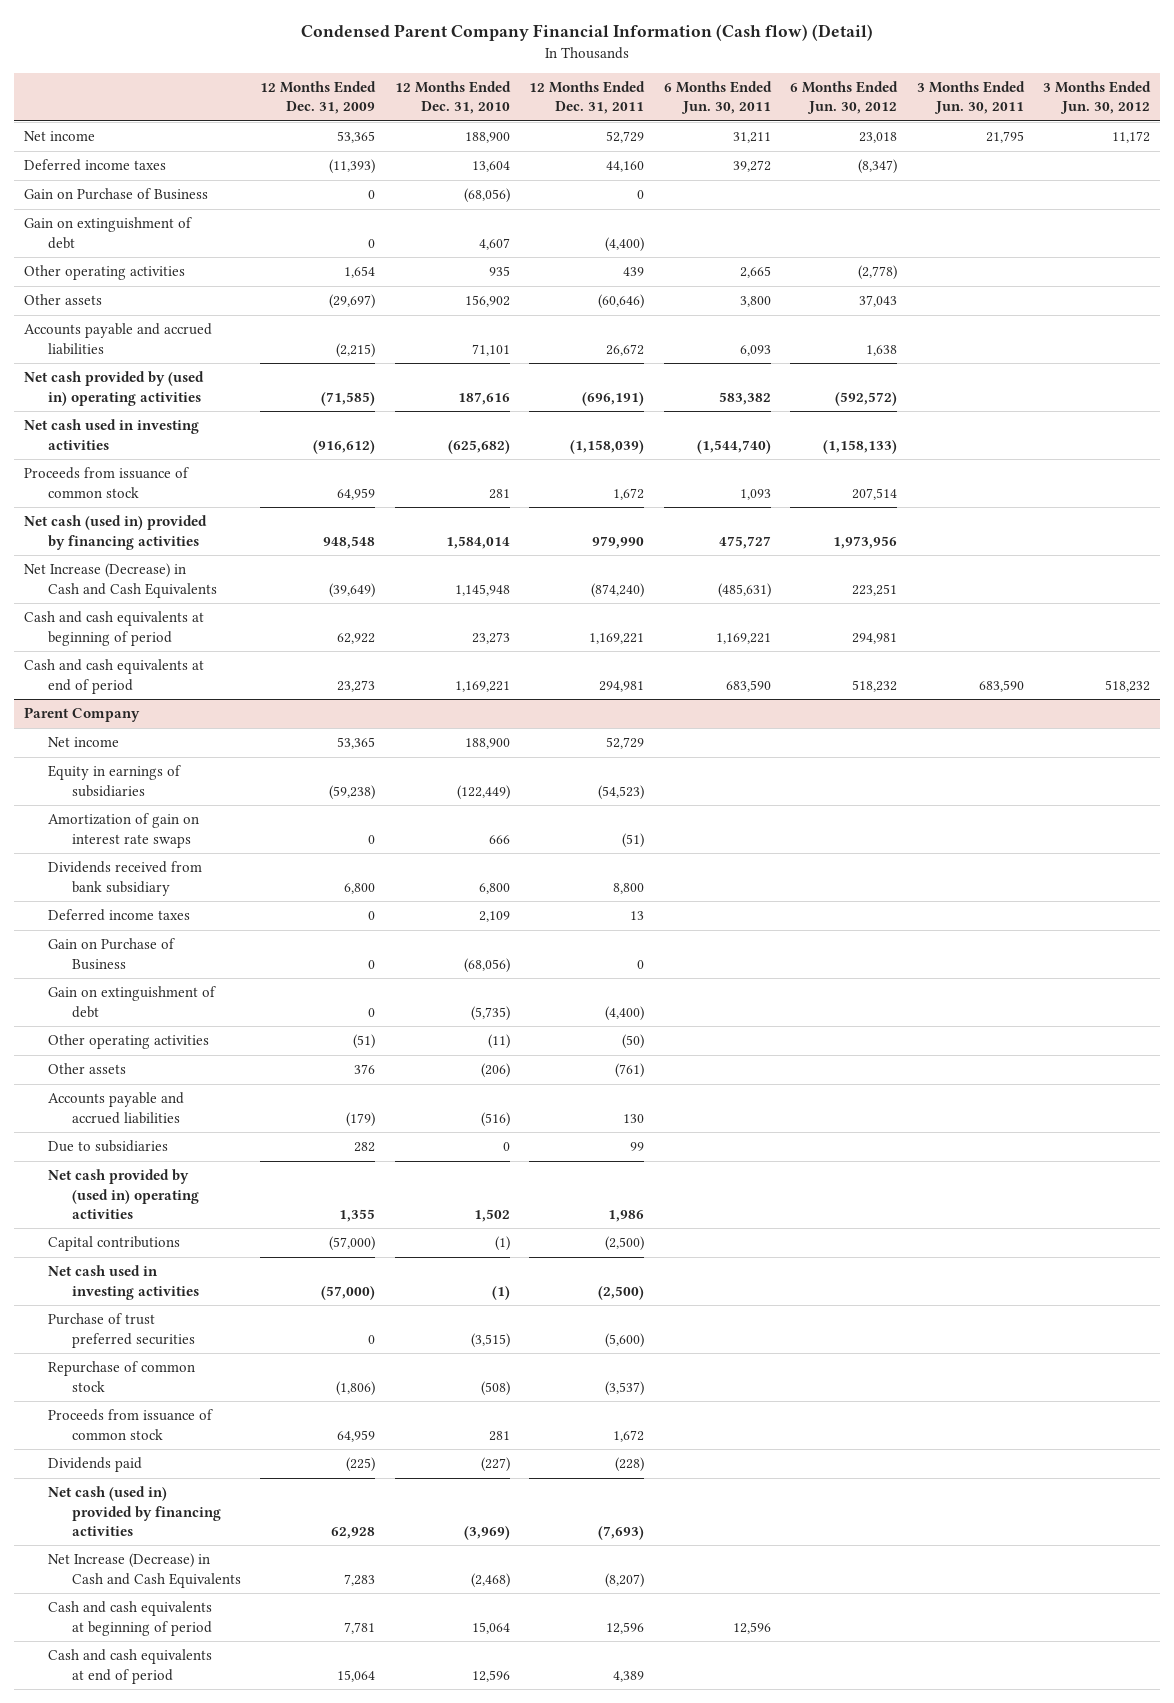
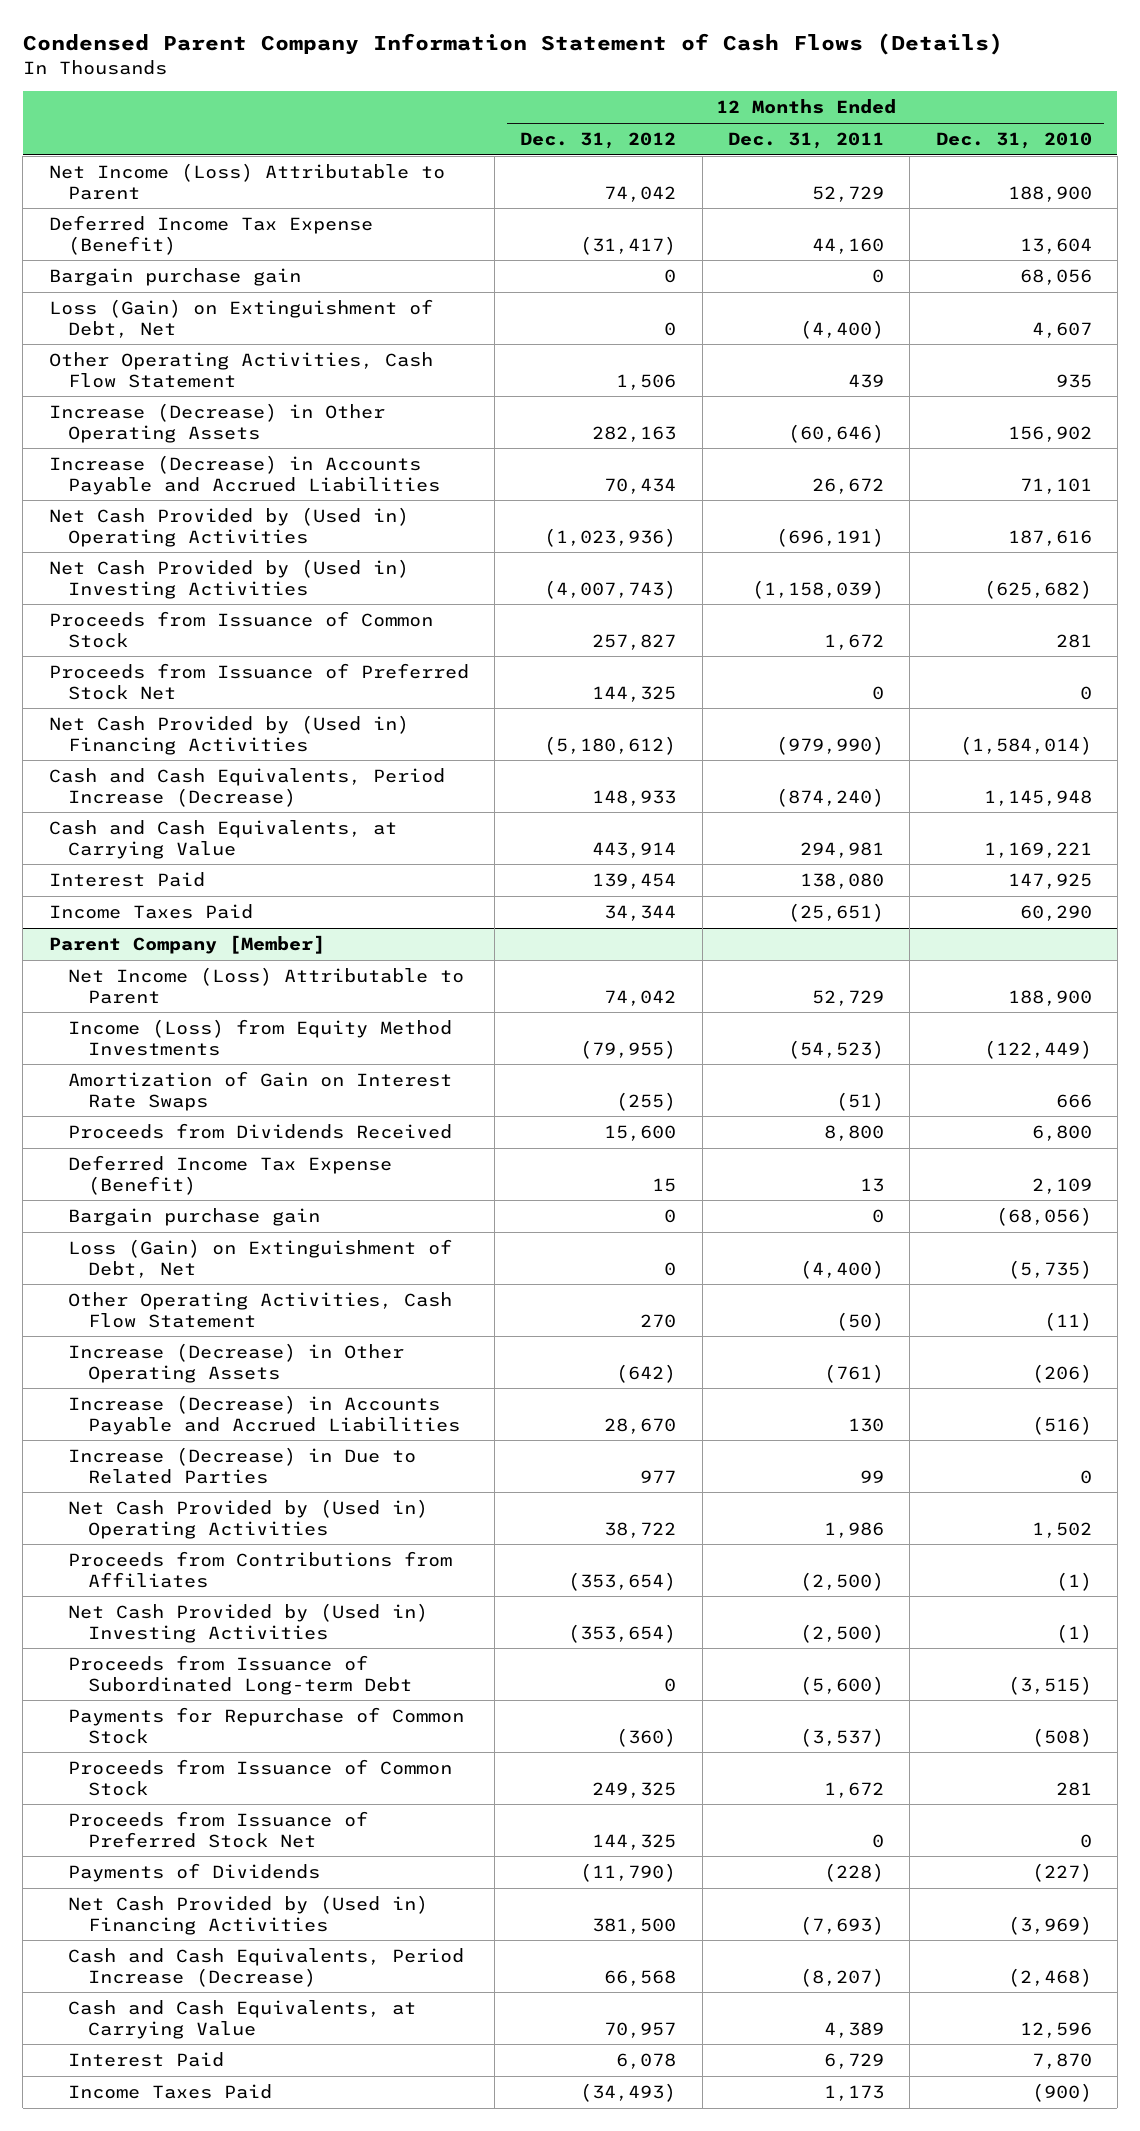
- Condensed Parent Company Financial Information (Cash flow) (Detail)
+ Condensed Parent Company Information Statement of Cash Flows (Details)
- | 12 Months Ended Dec. 31, 2009 | 12 Months Ended Dec. 31, 2010 | 12 Months Ended Dec. 31, 2011 | 6 Months Ended Jun. 30, 2011 | 6 Months Ended Jun. 30, 2012 | 3 Months Ended Jun. 30, 2011 | 3 Months Ended Jun. 30, 2012
+ | 12 Months Ended Dec. 31, 2012 | 12 Months Ended Dec. 31, 2011 | 12 Months Ended Dec. 31, 2010
- Net income | 53,365 | 188,900 | 52,729 | 31,211 | 23,018 | 21,795 | 11,172
- Deferred income taxes | (11,393) | 13,604 | 44,160 | 39,272 | (8,347) | |
- Gain on Purchase of Business | 0 | (68,056) | 0 | | | |
- Gain on extinguishment of debt | 0 | 4,607 | (4,400) | | | |
- Other operating activities | 1,654 | 935 | 439 | 2,665 | (2,778) | |
- Other assets | (29,697) | 156,902 | (60,646) | 3,800 | 37,043 | |
- Accounts payable and accrued liabilities | (2,215) | 71,101 | 26,672 | 6,093 | 1,638 | |
- Net cash provided by (used in) operating activities | (71,585) | 187,616 | (696,191) | 583,382 | (592,572) | |
- Net cash used in investing activities | (916,612) | (625,682) | (1,158,039) | (1,544,740) | (1,158,133) | |
- Proceeds from issuance of common stock | 64,959 | 281 | 1,672 | 1,093 | 207,514 | |
- Net cash (used in) provided by financing activities | 948,548 | 1,584,014 | 979,990 | 475,727 | 1,973,956 | |
- Net Increase (Decrease) in Cash and Cash Equivalents | (39,649) | 1,145,948 | (874,240) | (485,631) | 223,251 | |
- Cash and cash equivalents at beginning of period | 62,922 | 23,273 | 1,169,221 | 1,169,221 | 294,981 | |
- Cash and cash equivalents at end of period | 23,273 | 1,169,221 | 294,981 | 683,590 | 518,232 | 683,590 | 518,232
- Parent Company
- Net income | 53,365 | 188,900 | 52,729 | | | |
- Equity in earnings of subsidiaries | (59,238) | (122,449) | (54,523) | | | |
- Amortization of gain on interest rate swaps | 0 | 666 | (51) | | | |
- Dividends received from bank subsidiary | 6,800 | 6,800 | 8,800 | | | |
- Deferred income taxes | 0 | 2,109 | 13 | | | |
- Gain on Purchase of Business | 0 | (68,056) | 0 | | | |
- Gain on extinguishment of debt | 0 | (5,735) | (4,400) | | | |
- Other operating activities | (51) | (11) | (50) | | | |
- Other assets | 376 | (206) | (761) | | | |
- Accounts payable and accrued liabilities | (179) | (516) | 130 | | | |
- Due to subsidiaries | 282 | 0 | 99 | | | |
- Net cash provided by (used in) operating activities | 1,355 | 1,502 | 1,986 | | | |
- Capital contributions | (57,000) | (1) | (2,500) | | | |
- Net cash used in investing activities | (57,000) | (1) | (2,500) | | | |
- Purchase of trust preferred securities | 0 | (3,515) | (5,600) | | | |
- Repurchase of common stock | (1,806) | (508) | (3,537) | | | |
- Proceeds from issuance of common stock | 64,959 | 281 | 1,672 | | | |
- Dividends paid | (225) | (227) | (228) | | | |
- Net cash (used in) provided by financing activities | 62,928 | (3,969) | (7,693) | | | |
- Net Increase (Decrease) in Cash and Cash Equivalents | 7,283 | (2,468) | (8,207) | | | |
- Cash and cash equivalents at beginning of period | 7,781 | 15,064 | 12,596 | 12,596 | | |
- Cash and cash equivalents at end of period | 15,064 | 12,596 | 4,389 | | | |
+ Net Income (Loss) Attributable to Parent | 74,042 | 52,729 | 188,900
+ Deferred Income Tax Expense (Benefit) | (31,417) | 44,160 | 13,604
+ Bargain purchase gain | 0 | 0 | 68,056
+ Loss (Gain) on Extinguishment of Debt, Net | 0 | (4,400) | 4,607
+ Other Operating Activities, Cash Flow Statement | 1,506 | 439 | 935
+ Increase (Decrease) in Other Operating Assets | 282,163 | (60,646) | 156,902
+ Increase (Decrease) in Accounts Payable and Accrued Liabilities | 70,434 | 26,672 | 71,101
+ Net Cash Provided by (Used in) Operating Activities | (1,023,936) | (696,191) | 187,616
+ Net Cash Provided by (Used in) Investing Activities | (4,007,743) | (1,158,039) | (625,682)
+ Proceeds from Issuance of Common Stock | 257,827 | 1,672 | 281
+ Proceeds from Issuance of Preferred Stock Net | 144,325 | 0 | 0
+ Net Cash Provided by (Used in) Financing Activities | (5,180,612) | (979,990) | (1,584,014)
+ Cash and Cash Equivalents, Period Increase (Decrease) | 148,933 | (874,240) | 1,145,948
+ Cash and Cash Equivalents, at Carrying Value | 443,914 | 294,981 | 1,169,221
+ Interest Paid | 139,454 | 138,080 | 147,925
+ Income Taxes Paid | 34,344 | (25,651) | 60,290
+ Parent Company [Member]
+ Net Income (Loss) Attributable to Parent | 74,042 | 52,729 | 188,900
+ Income (Loss) from Equity Method Investments | (79,955) | (54,523) | (122,449)
+ Amortization of Gain on Interest Rate Swaps | (255) | (51) | 666
+ Proceeds from Dividends Received | 15,600 | 8,800 | 6,800
+ Deferred Income Tax Expense (Benefit) | 15 | 13 | 2,109
+ Bargain purchase gain | 0 | 0 | (68,056)
+ Loss (Gain) on Extinguishment of Debt, Net | 0 | (4,400) | (5,735)
+ Other Operating Activities, Cash Flow Statement | 270 | (50) | (11)
+ Increase (Decrease) in Other Operating Assets | (642) | (761) | (206)
+ Increase (Decrease) in Accounts Payable and Accrued Liabilities | 28,670 | 130 | (516)
+ Increase (Decrease) in Due to Related Parties | 977 | 99 | 0
+ Net Cash Provided by (Used in) Operating Activities | 38,722 | 1,986 | 1,502
+ Proceeds from Contributions from Affiliates | (353,654) | (2,500) | (1)
+ Net Cash Provided by (Used in) Investing Activities | (353,654) | (2,500) | (1)
+ Proceeds from Issuance of Subordinated Long-term Debt | 0 | (5,600) | (3,515)
+ Payments for Repurchase of Common Stock | (360) | (3,537) | (508)
+ Proceeds from Issuance of Common Stock | 249,325 | 1,672 | 281
+ Proceeds from Issuance of Preferred Stock Net | 144,325 | 0 | 0
+ Payments of Dividends | (11,790) | (228) | (227)
+ Net Cash Provided by (Used in) Financing Activities | 381,500 | (7,693) | (3,969)
+ Cash and Cash Equivalents, Period Increase (Decrease) | 66,568 | (8,207) | (2,468)
+ Cash and Cash Equivalents, at Carrying Value | 70,957 | 4,389 | 12,596
+ Interest Paid | 6,078 | 6,729 | 7,870
+ Income Taxes Paid | (34,493) | 1,173 | (900)

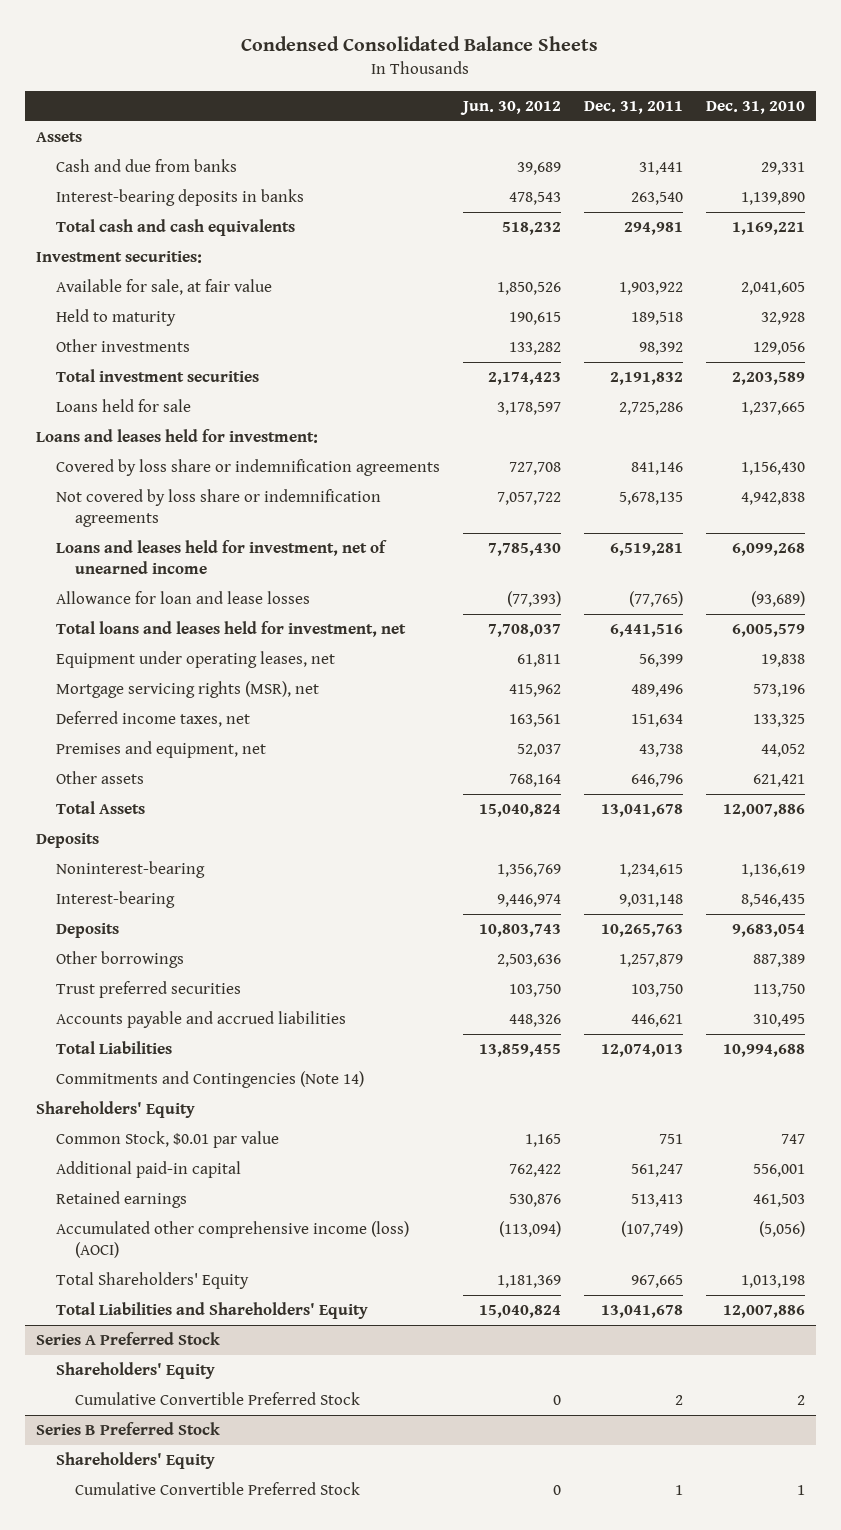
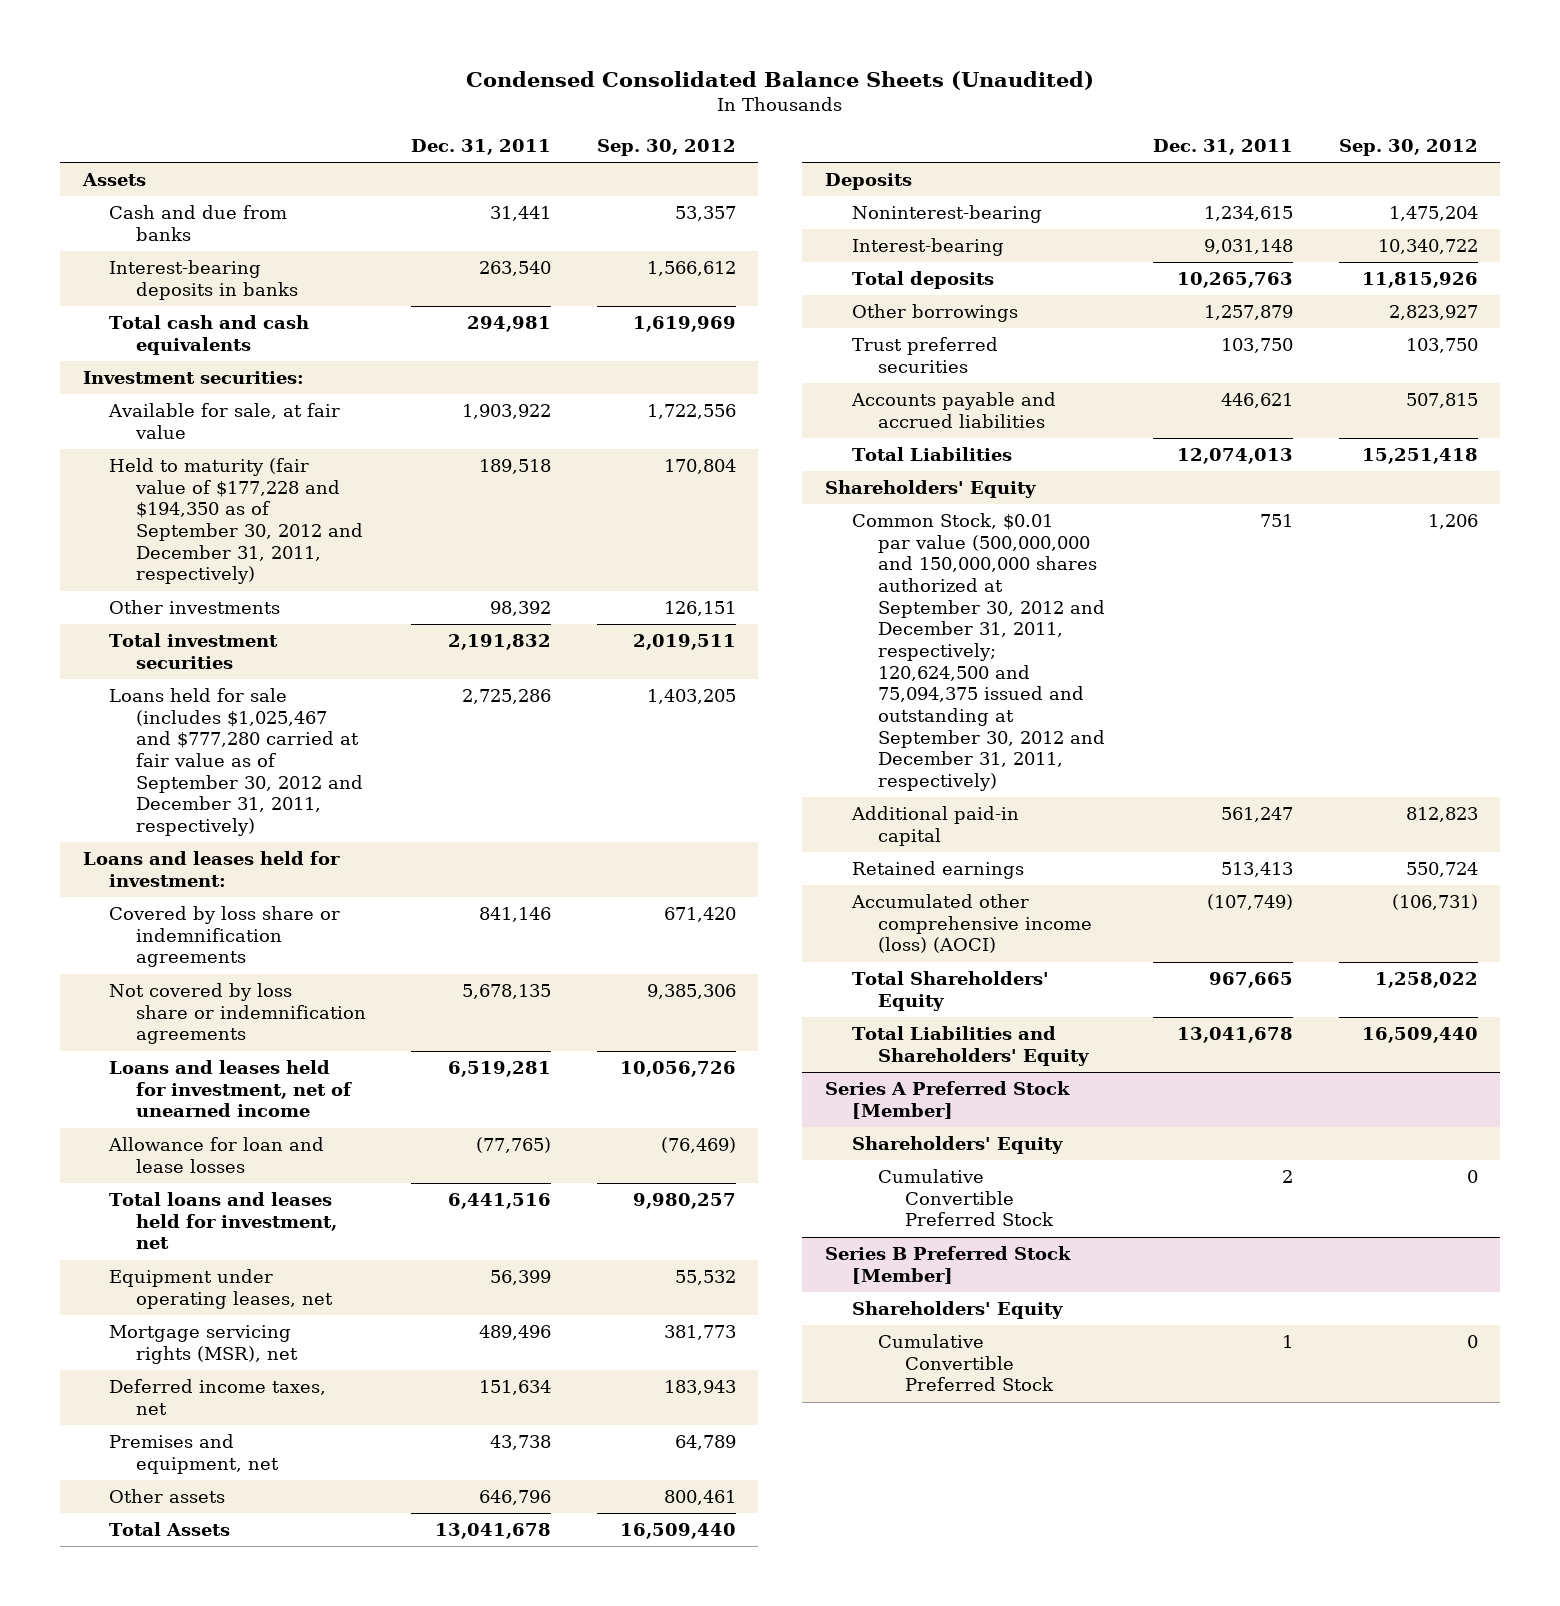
- Condensed Consolidated Balance Sheets
+ Condensed Consolidated Balance Sheets (Unaudited)
- | Jun. 30, 2012 | Dec. 31, 2011 | Dec. 31, 2010
+ | Dec. 31, 2011 | Sep. 30, 2012
- Held to maturity | 190,615 | 189,518 | 32,928
+ Held to maturity (fair value of $177,228 and $194,350 as of September 30, 2012 and December 31, 2011, respectively) | 189,518 | 170,804
- Loans held for sale | 3,178,597 | 2,725,286 | 1,237,665
+ Loans held for sale (includes $1,025,467 and $777,280 carried at fair value as of September 30, 2012 and December 31, 2011, respectively) | 2,725,286 | 1,403,205
- Deposits | 10,803,743 | 10,265,763 | 9,683,054
+ Total deposits | 10,265,763 | 11,815,926
- Commitments and Contingencies (Note 14)
- Common Stock, $0.01 par value | 1,165 | 751 | 747
+ Common Stock, $0.01 par value (500,000,000 and 150,000,000 shares authorized at September 30, 2012 and December 31, 2011, respectively; 120,624,500 and 75,094,375 issued and outstanding at September 30, 2012 and December 31, 2011, respectively) | 751 | 1,206
- Series A Preferred Stock
+ Series A Preferred Stock [Member]
- Series B Preferred Stock
+ Series B Preferred Stock [Member]

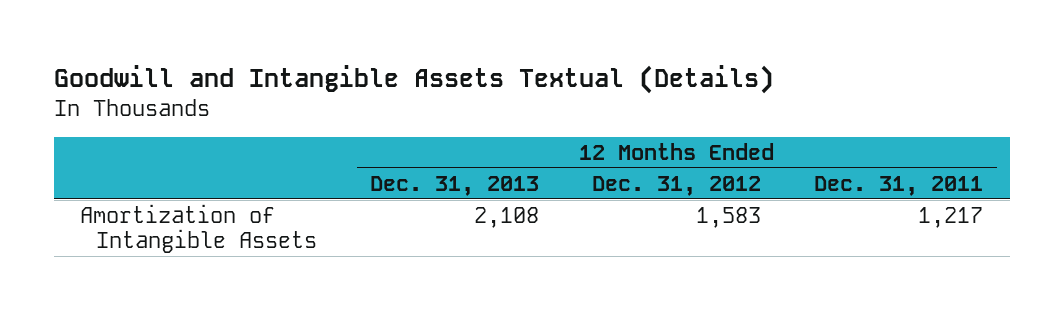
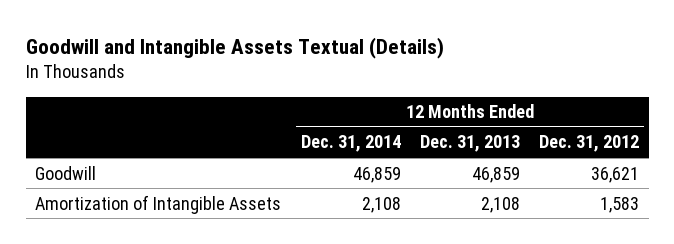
- | 12 Months Ended Dec. 31, 2013 | 12 Months Ended Dec. 31, 2012 | 12 Months Ended Dec. 31, 2011
+ | 12 Months Ended Dec. 31, 2014 | 12 Months Ended Dec. 31, 2013 | 12 Months Ended Dec. 31, 2012
+ Goodwill | 46,859 | 46,859 | 36,621

